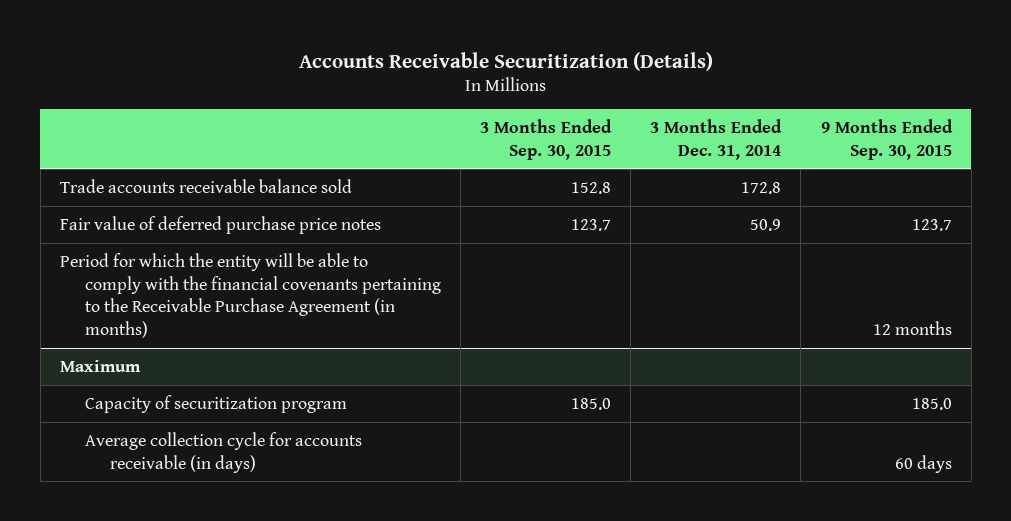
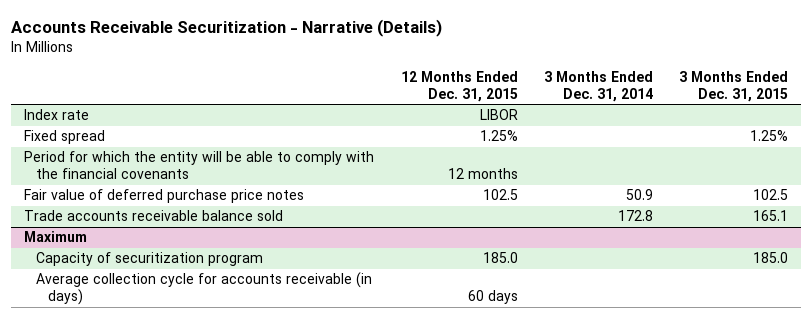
- Accounts Receivable Securitization (Details)
+ Accounts Receivable Securitization - Narrative (Details)
- | 3 Months Ended Sep. 30, 2015 | 3 Months Ended Dec. 31, 2014 | 9 Months Ended Sep. 30, 2015
+ | 12 Months Ended Dec. 31, 2015 | 3 Months Ended Dec. 31, 2014 | 3 Months Ended Dec. 31, 2015
+ Index rate | LIBOR | |
+ Fixed spread | 1.25% | | 1.25%
+ Period for which the entity will be able to comply with the financial covenants | 12 months | |
- Period for which the entity will be able to comply with the financial covenants pertaining to the Receivable Purchase Agreement (in months) | | | 12 months
moved down: Trade accounts receivable balance sold | | 172.8 | 165.1

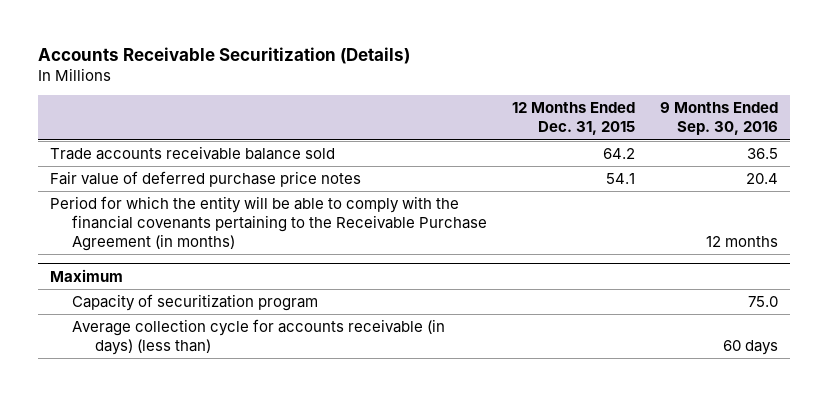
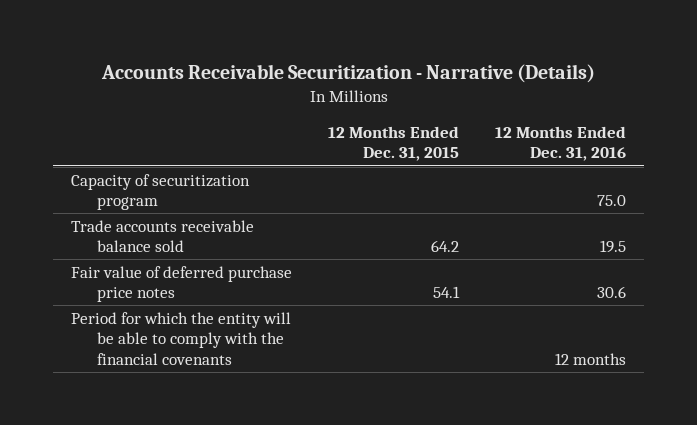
- Accounts Receivable Securitization (Details)
+ Accounts Receivable Securitization - Narrative (Details)
- | 12 Months Ended Dec. 31, 2015 | 9 Months Ended Sep. 30, 2016
+ | 12 Months Ended Dec. 31, 2015 | 12 Months Ended Dec. 31, 2016
+ Capacity of securitization program | | 75.0
- Period for which the entity will be able to comply with the financial covenants pertaining to the Receivable Purchase Agreement (in months) | | 12 months
- Maximum
- Capacity of securitization program | | 75.0
- Average collection cycle for accounts receivable (in days) (less than) | | 60 days
+ Period for which the entity will be able to comply with the financial covenants | | 12 months

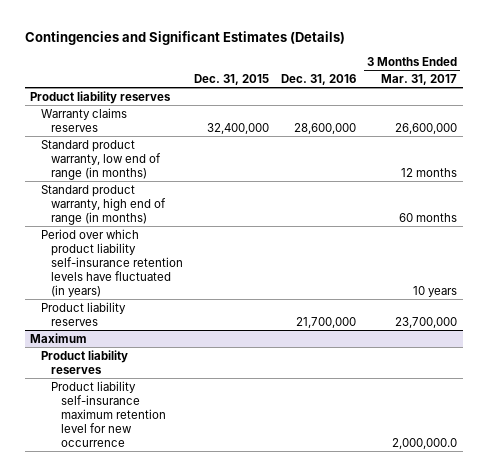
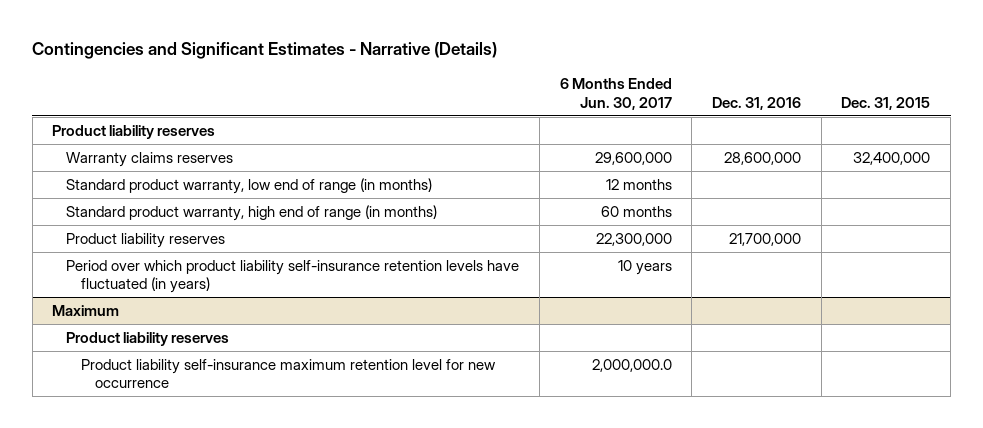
- Contingencies and Significant Estimates (Details)
+ Contingencies and Significant Estimates - Narrative (Details)
- | Dec. 31, 2015 | Dec. 31, 2016 | 3 Months Ended Mar. 31, 2017
+ | 6 Months Ended Jun. 30, 2017 | Dec. 31, 2016 | Dec. 31, 2015
moved down: Period over which product liability self-insurance retention levels have fluctuated (in years) | 10 years | |

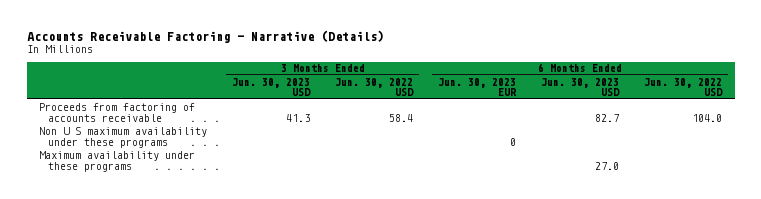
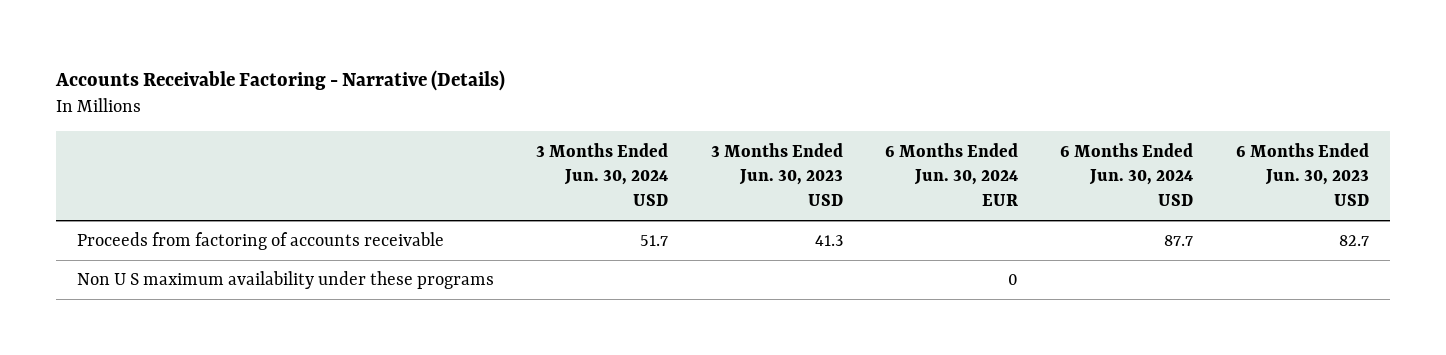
- | 3 Months Ended Jun. 30, 2023 USD | 3 Months Ended Jun. 30, 2022 USD | 6 Months Ended Jun. 30, 2023 EUR | 6 Months Ended Jun. 30, 2023 USD | 6 Months Ended Jun. 30, 2022 USD
+ | 3 Months Ended Jun. 30, 2024 USD | 3 Months Ended Jun. 30, 2023 USD | 6 Months Ended Jun. 30, 2024 EUR | 6 Months Ended Jun. 30, 2024 USD | 6 Months Ended Jun. 30, 2023 USD
- Maximum availability under these programs | | | | 27.0 |

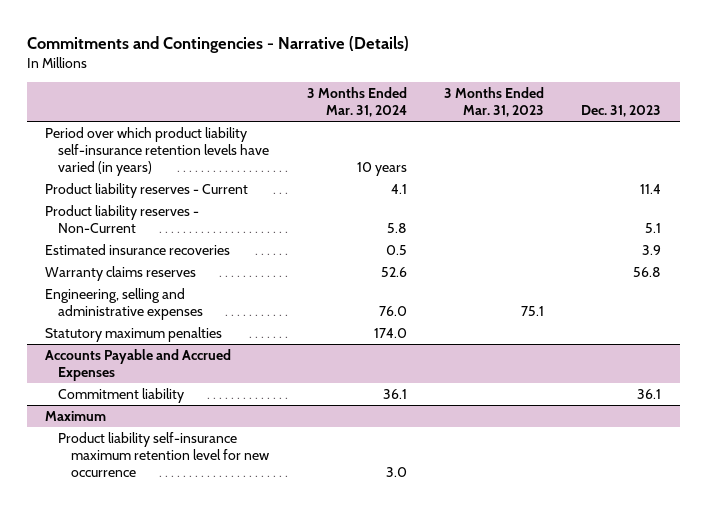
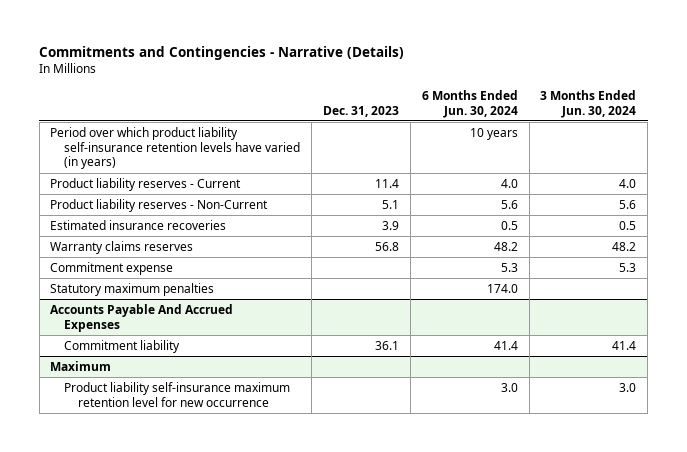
- | 3 Months Ended Mar. 31, 2024 | 3 Months Ended Mar. 31, 2023 | Dec. 31, 2023
+ | Dec. 31, 2023 | 6 Months Ended Jun. 30, 2024 | 3 Months Ended Jun. 30, 2024
- Engineering, selling and administrative expenses | 76.0 | 75.1 |
+ Commitment expense | | 5.3 | 5.3
- Accounts Payable and Accrued Expenses
+ Accounts Payable And Accrued Expenses

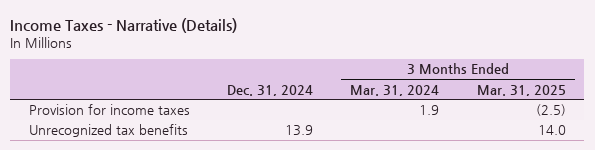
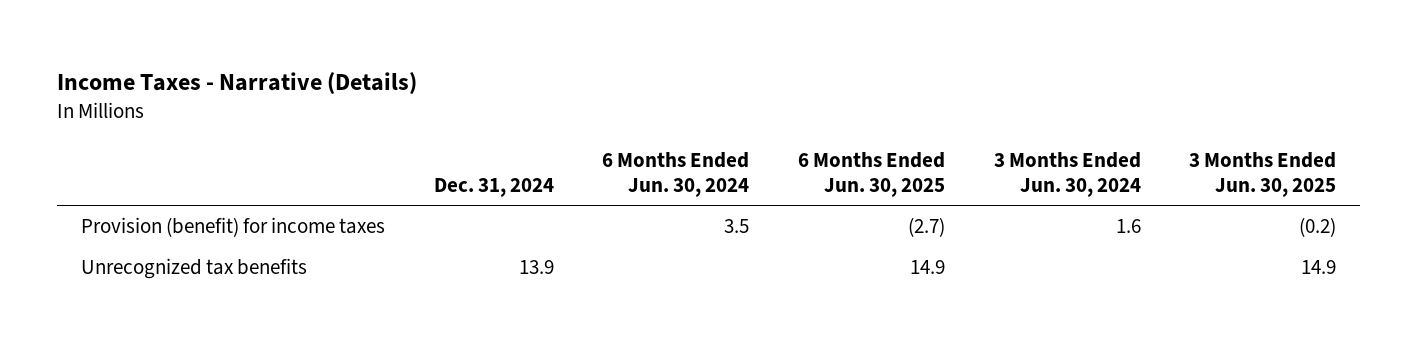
- | Dec. 31, 2024 | 3 Months Ended Mar. 31, 2024 | 3 Months Ended Mar. 31, 2025
+ | Dec. 31, 2024 | 6 Months Ended Jun. 30, 2024 | 6 Months Ended Jun. 30, 2025 | 3 Months Ended Jun. 30, 2024 | 3 Months Ended Jun. 30, 2025
- Provision for income taxes | | 1.9 | (2.5)
+ Provision (benefit) for income taxes | | 3.5 | (2.7) | 1.6 | (0.2)

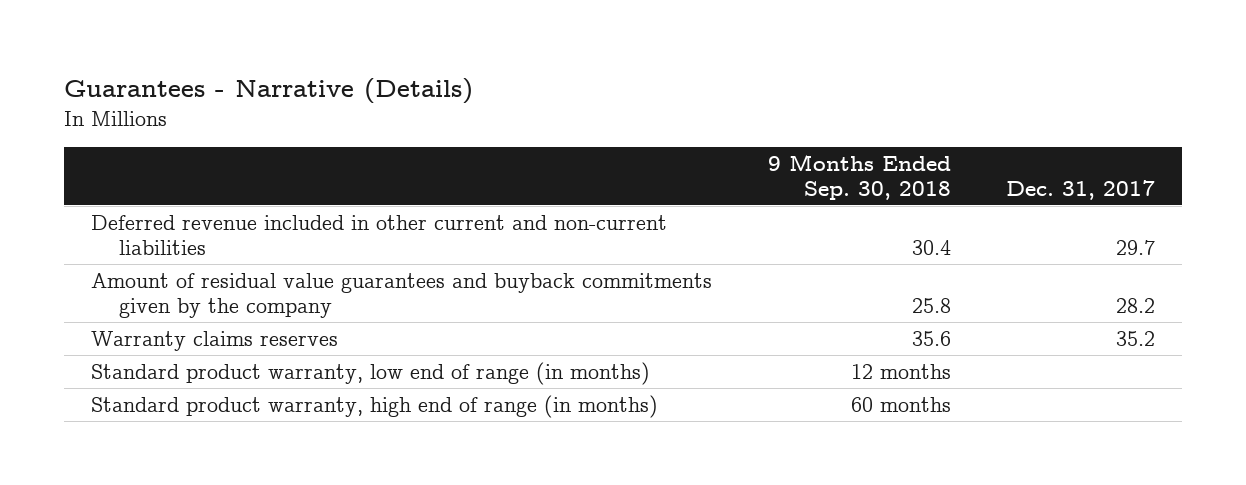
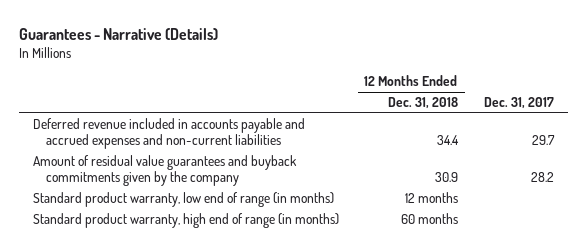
- | 9 Months Ended Sep. 30, 2018 | Dec. 31, 2017
+ | 12 Months Ended Dec. 31, 2018 | Dec. 31, 2017
- Deferred revenue included in other current and non-current liabilities | 30.4 | 29.7
+ Deferred revenue included in accounts payable and accrued expenses and non-current liabilities | 34.4 | 29.7
- Warranty claims reserves | 35.6 | 35.2

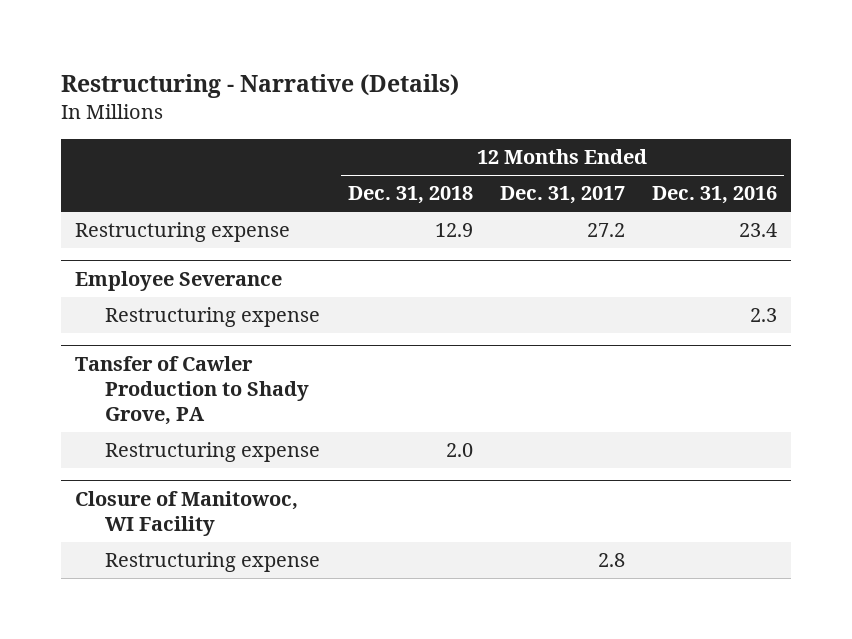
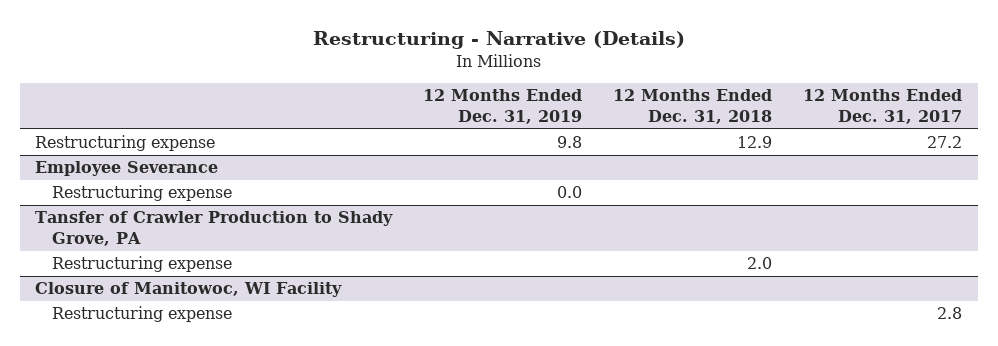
- | 12 Months Ended Dec. 31, 2018 | 12 Months Ended Dec. 31, 2017 | 12 Months Ended Dec. 31, 2016
+ | 12 Months Ended Dec. 31, 2019 | 12 Months Ended Dec. 31, 2018 | 12 Months Ended Dec. 31, 2017
- Tansfer of Cawler Production to Shady Grove, PA
+ Tansfer of Crawler Production to Shady Grove, PA

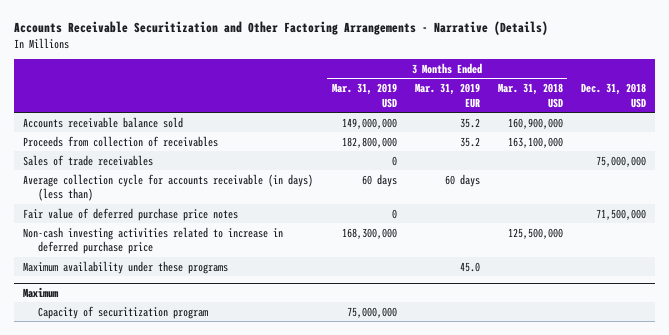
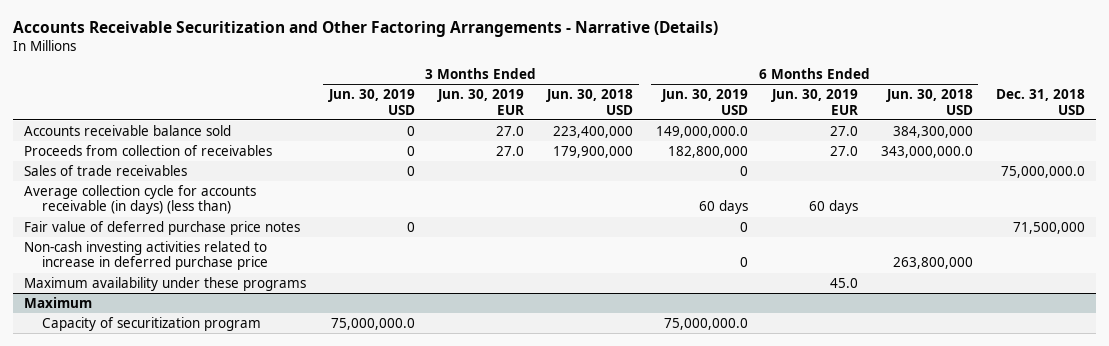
- | 3 Months Ended Mar. 31, 2019 USD | 3 Months Ended Mar. 31, 2019 EUR | 3 Months Ended Mar. 31, 2018 USD | Dec. 31, 2018 USD
+ | 3 Months Ended Jun. 30, 2019 USD | 3 Months Ended Jun. 30, 2019 EUR | 3 Months Ended Jun. 30, 2018 USD | 6 Months Ended Jun. 30, 2019 USD | 6 Months Ended Jun. 30, 2019 EUR | 6 Months Ended Jun. 30, 2018 USD | Dec. 31, 2018 USD
- Sales of trade receivables | 0 | | | 75,000,000
+ Sales of trade receivables | 0 | | | 0 | | | 75,000,000.0

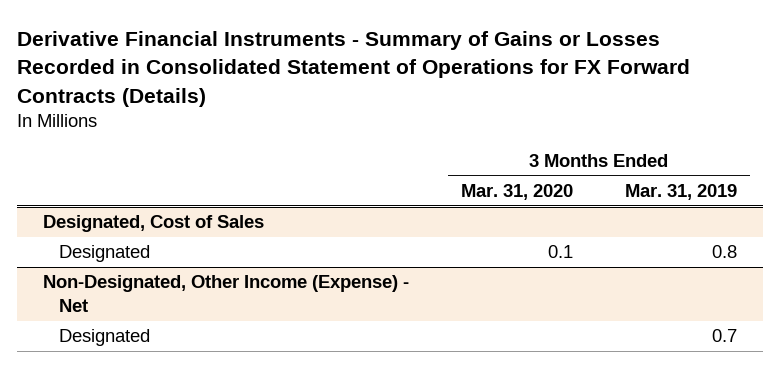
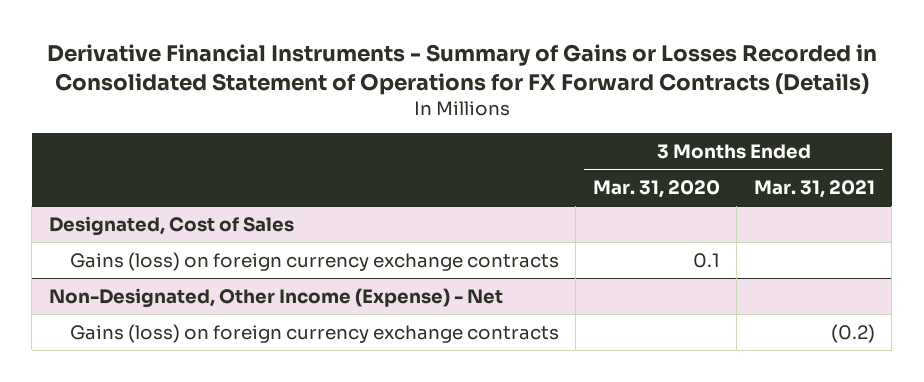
- | 3 Months Ended Mar. 31, 2020 | 3 Months Ended Mar. 31, 2019
+ | 3 Months Ended Mar. 31, 2020 | 3 Months Ended Mar. 31, 2021
@ Designated, Cost of Sales
- Designated | 0.1 | 0.8
+ Gains (loss) on foreign currency exchange contracts | 0.1 |
@ Non-Designated, Other Income (Expense) - Net
- Designated | | 0.7
+ Gains (loss) on foreign currency exchange contracts | | (0.2)

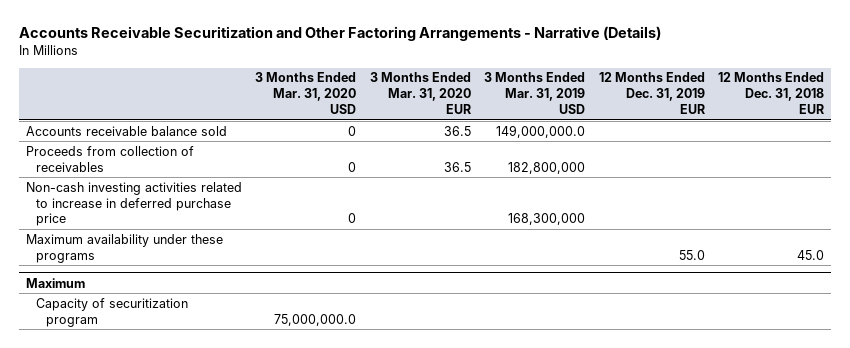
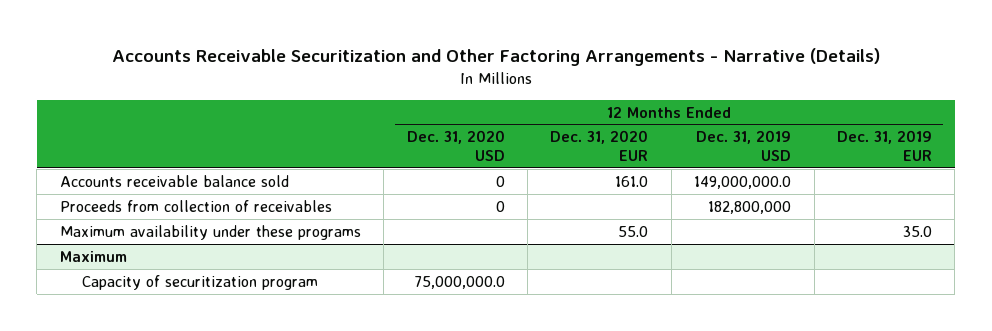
- | 3 Months Ended Mar. 31, 2020 USD | 3 Months Ended Mar. 31, 2020 EUR | 3 Months Ended Mar. 31, 2019 USD | 12 Months Ended Dec. 31, 2019 EUR | 12 Months Ended Dec. 31, 2018 EUR
+ | 12 Months Ended Dec. 31, 2020 USD | 12 Months Ended Dec. 31, 2020 EUR | 12 Months Ended Dec. 31, 2019 USD | 12 Months Ended Dec. 31, 2019 EUR
- Non-cash investing activities related to increase in deferred purchase price | 0 | | 168,300,000 | |
- Maximum availability under these programs | | | | 55.0 | 45.0
+ Maximum availability under these programs | | 55.0 | | 35.0

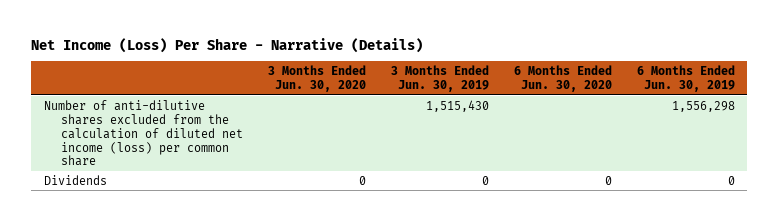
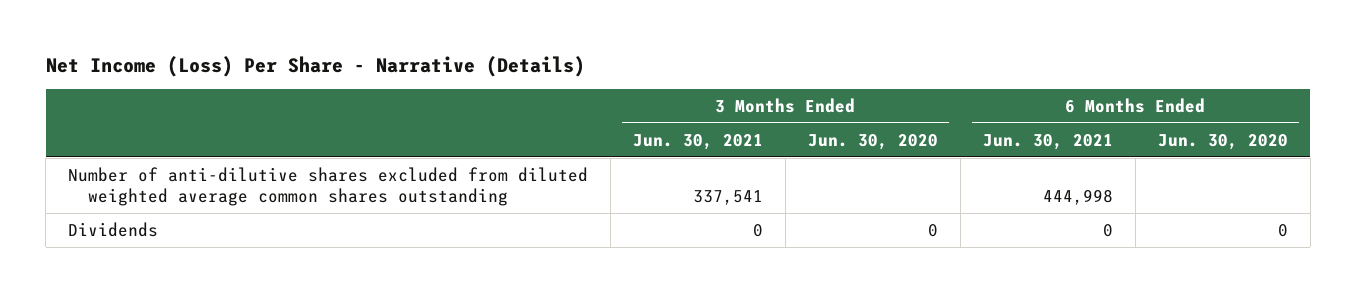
- | 3 Months Ended Jun. 30, 2020 | 3 Months Ended Jun. 30, 2019 | 6 Months Ended Jun. 30, 2020 | 6 Months Ended Jun. 30, 2019
+ | 3 Months Ended Jun. 30, 2021 | 3 Months Ended Jun. 30, 2020 | 6 Months Ended Jun. 30, 2021 | 6 Months Ended Jun. 30, 2020
- Number of anti-dilutive shares excluded from the calculation of diluted net income (loss) per common share | | 1,515,430 | | 1,556,298
+ Number of anti-dilutive shares excluded from diluted weighted average common shares outstanding | 337,541 | | 444,998 |

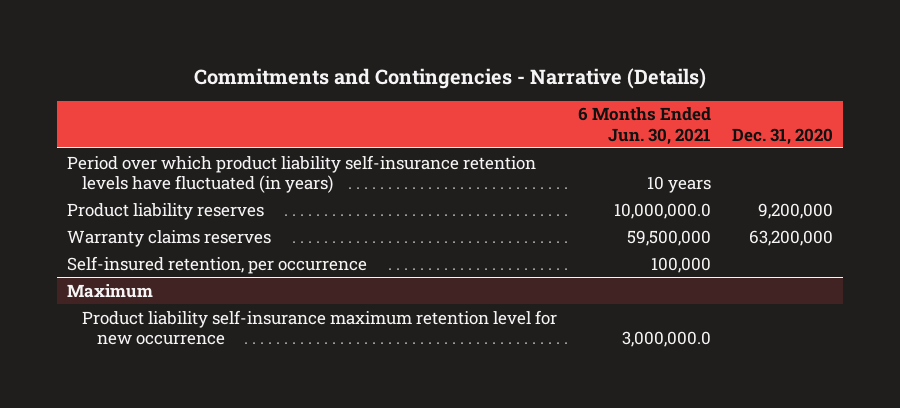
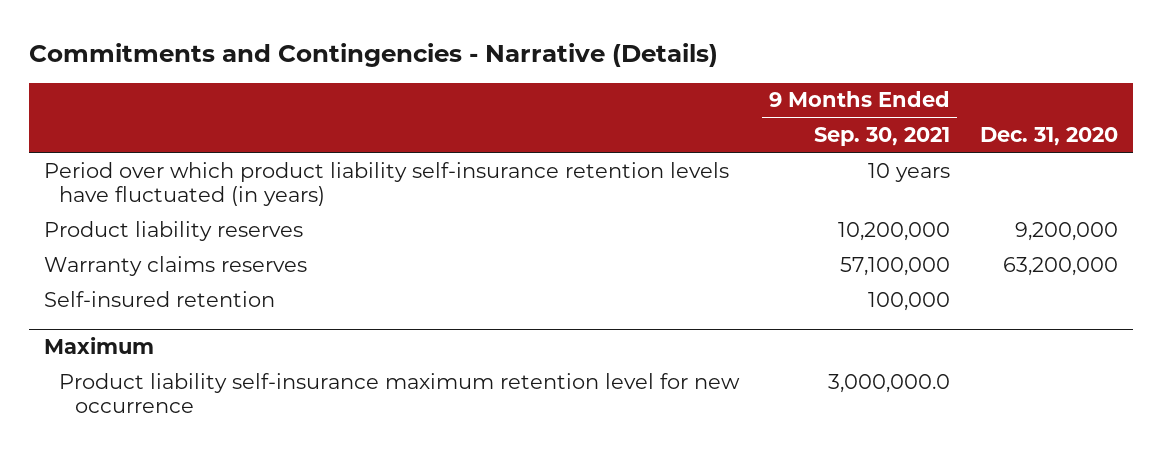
- | 6 Months Ended Jun. 30, 2021 | Dec. 31, 2020
+ | 9 Months Ended Sep. 30, 2021 | Dec. 31, 2020
- Self-insured retention, per occurrence | 100,000 |
+ Self-insured retention | 100,000 |

